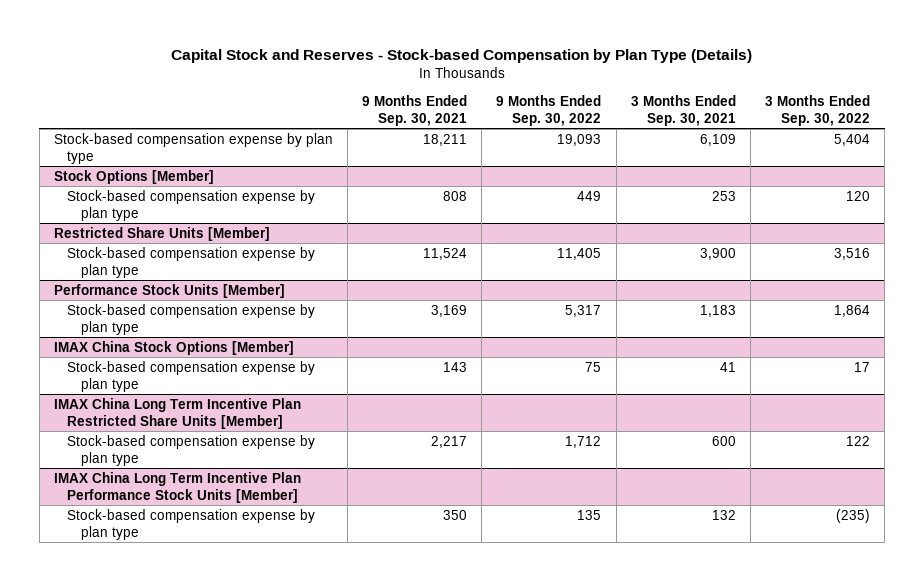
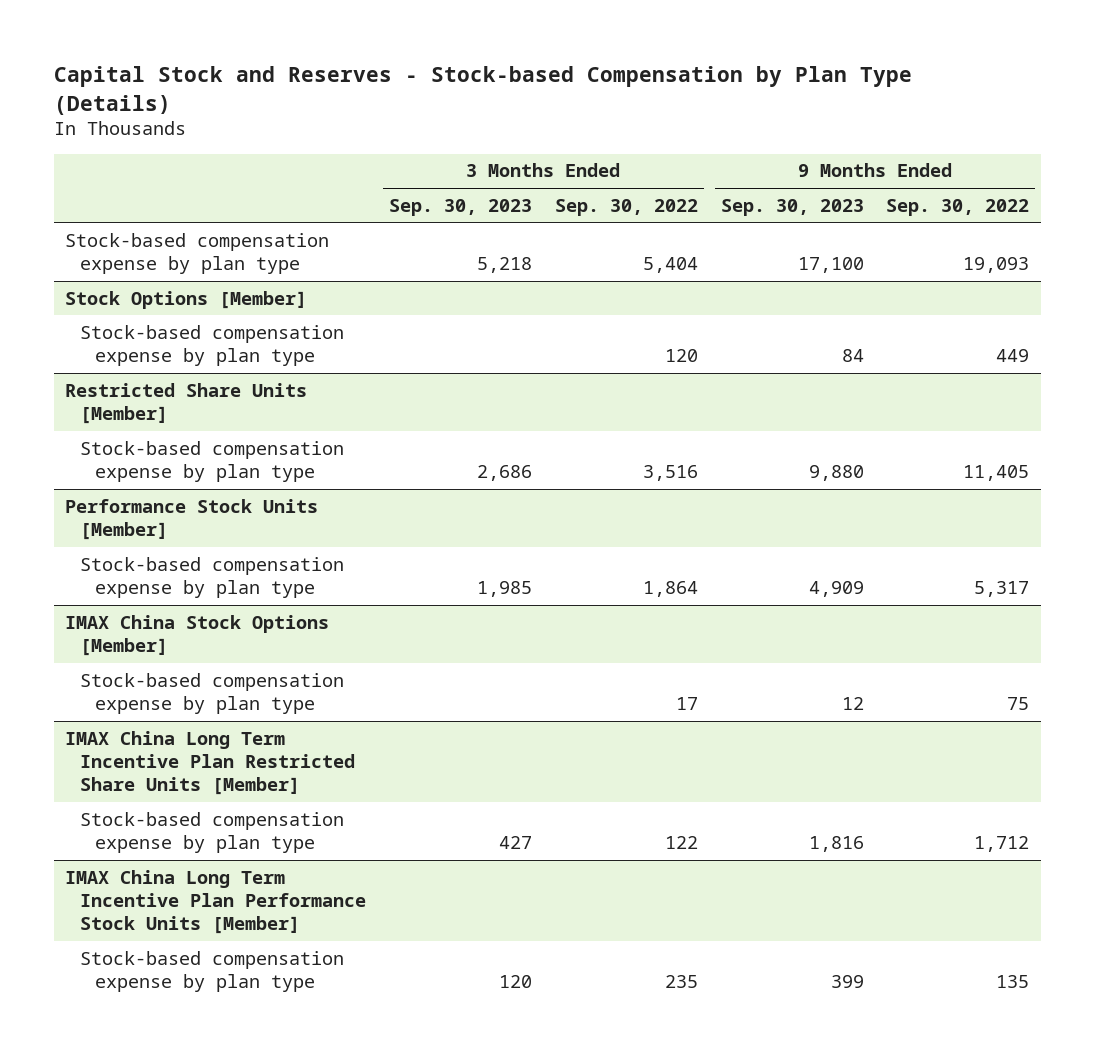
- | 9 Months Ended Sep. 30, 2021 | 9 Months Ended Sep. 30, 2022 | 3 Months Ended Sep. 30, 2021 | 3 Months Ended Sep. 30, 2022
+ | 3 Months Ended Sep. 30, 2023 | 3 Months Ended Sep. 30, 2022 | 9 Months Ended Sep. 30, 2023 | 9 Months Ended Sep. 30, 2022
@ IMAX China Long Term Incentive Plan Performance Stock Units [Member]
- Stock-based compensation expense by plan type | 350 | 135 | 132 | (235)
+ Stock-based compensation expense by plan type | 120 | 235 | 399 | 135

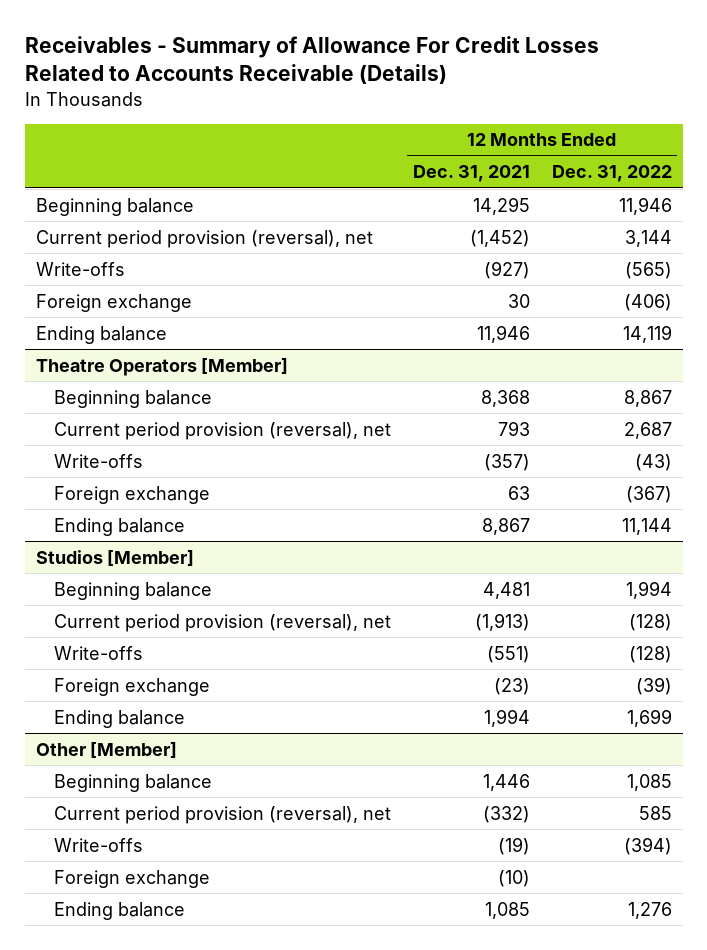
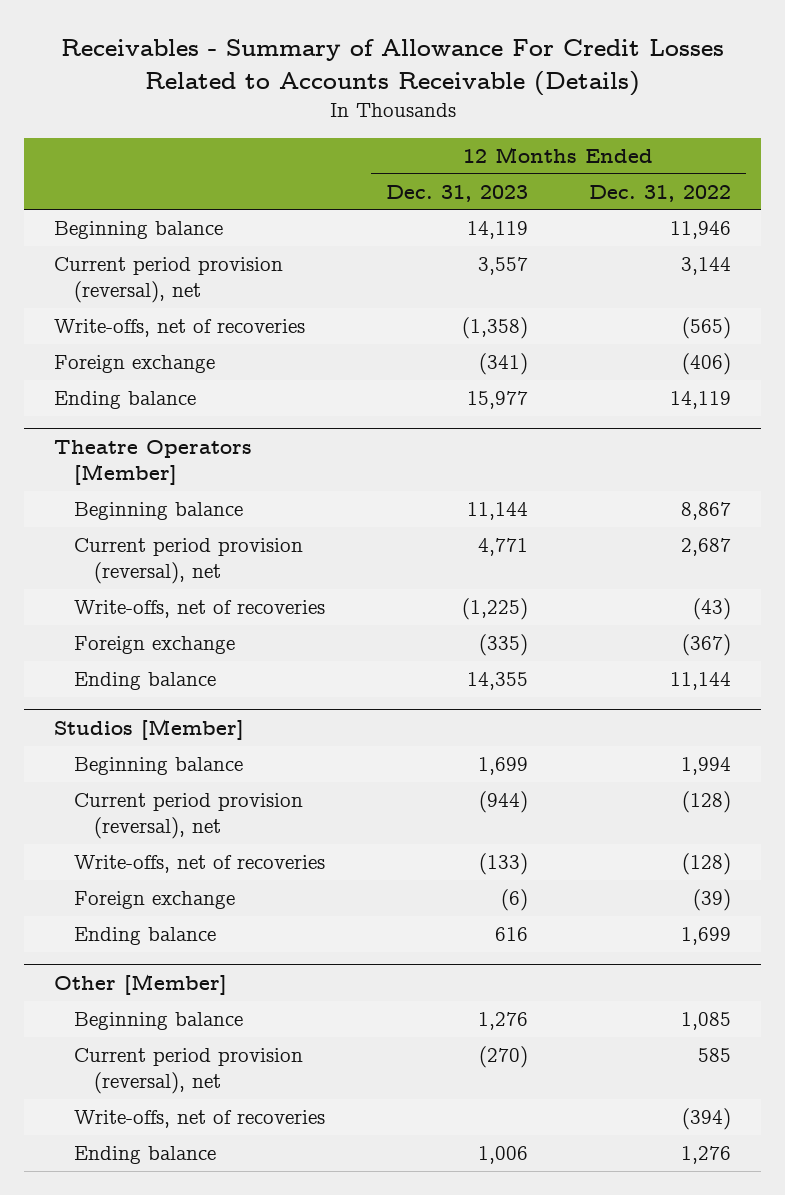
- | 12 Months Ended Dec. 31, 2021 | 12 Months Ended Dec. 31, 2022
+ | 12 Months Ended Dec. 31, 2023 | 12 Months Ended Dec. 31, 2022
- Write-offs | (927) | (565)
+ Write-offs, net of recoveries | (1,358) | (565)
@ Theatre Operators [Member]
- Write-offs | (357) | (43)
+ Write-offs, net of recoveries | (1,225) | (43)
@ Studios [Member]
- Write-offs | (551) | (128)
+ Write-offs, net of recoveries | (133) | (128)
@ Other [Member]
- Write-offs | (19) | (394)
- Foreign exchange | (10) |
+ Write-offs, net of recoveries | | (394)

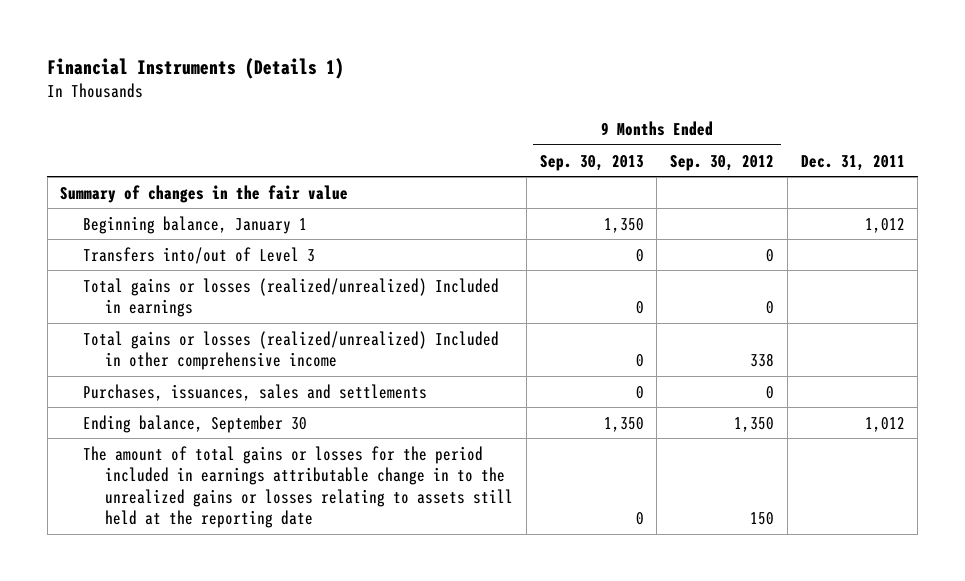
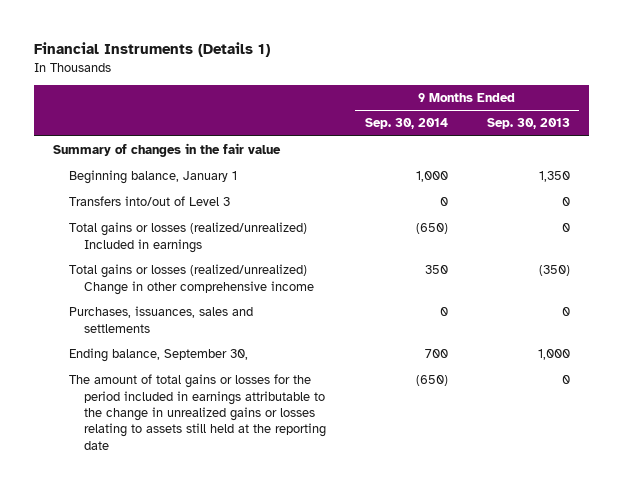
- | 9 Months Ended Sep. 30, 2013 | 9 Months Ended Sep. 30, 2012 | Dec. 31, 2011
+ | 9 Months Ended Sep. 30, 2014 | 9 Months Ended Sep. 30, 2013
- Total gains or losses (realized/unrealized) Included in other comprehensive income | 0 | 338 |
+ Total gains or losses (realized/unrealized) Change in other comprehensive income | 350 | (350)
- Ending balance, September 30 | 1,350 | 1,350 | 1,012
- The amount of total gains or losses for the period included in earnings attributable change in to the unrealized gains or losses relating to assets still held at the reporting date | 0 | 150 |
+ Ending balance, September 30, | 700 | 1,000
+ The amount of total gains or losses for the period included in earnings attributable to the change in unrealized gains or losses relating to assets still held at the reporting date | (650) | 0

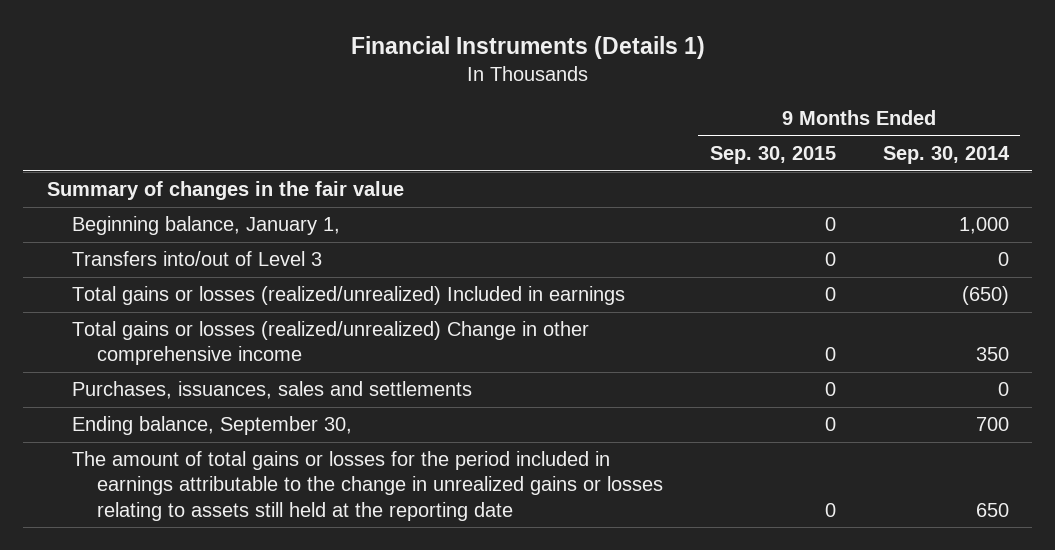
- | 9 Months Ended Sep. 30, 2014 | 9 Months Ended Sep. 30, 2013
+ | 9 Months Ended Sep. 30, 2015 | 9 Months Ended Sep. 30, 2014
- Beginning balance, January 1 | 1,000 | 1,350
+ Beginning balance, January 1, | 0 | 1,000
- The amount of total gains or losses for the period included in earnings attributable to the change in unrealized gains or losses relating to assets still held at the reporting date | (650) | 0
+ The amount of total gains or losses for the period included in earnings attributable to the change in unrealized gains or losses relating to assets still held at the reporting date | 0 | 650

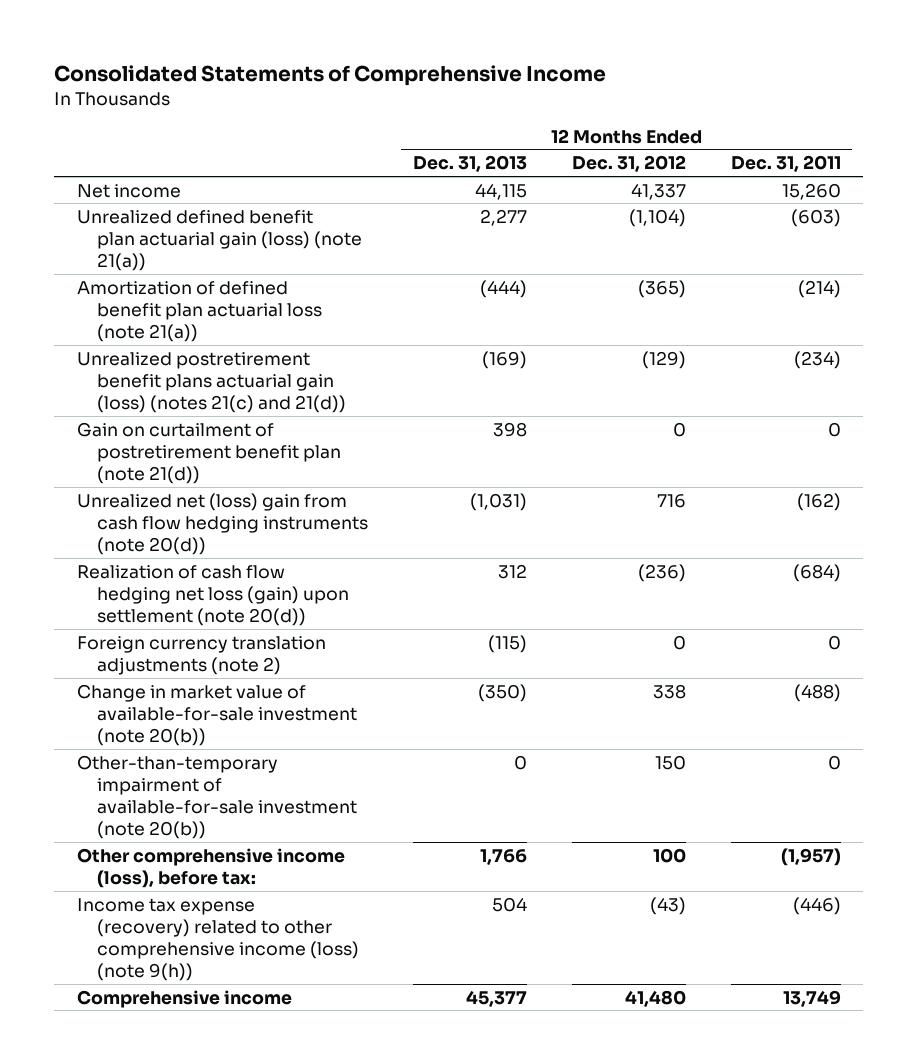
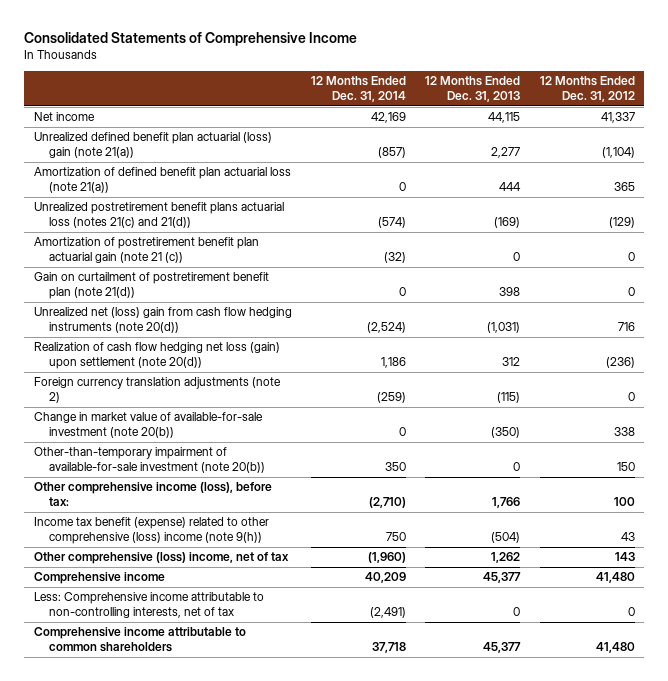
- | 12 Months Ended Dec. 31, 2013 | 12 Months Ended Dec. 31, 2012 | 12 Months Ended Dec. 31, 2011
+ | 12 Months Ended Dec. 31, 2014 | 12 Months Ended Dec. 31, 2013 | 12 Months Ended Dec. 31, 2012
- Unrealized defined benefit plan actuarial gain (loss) (note 21(a)) | 2,277 | (1,104) | (603)
- Amortization of defined benefit plan actuarial loss (note 21(a)) | (444) | (365) | (214)
- Unrealized postretirement benefit plans actuarial gain (loss) (notes 21(c) and 21(d)) | (169) | (129) | (234)
+ Unrealized defined benefit plan actuarial (loss) gain (note 21(a)) | (857) | 2,277 | (1,104)
+ Amortization of defined benefit plan actuarial loss (note 21(a)) | 0 | 444 | 365
+ Unrealized postretirement benefit plans actuarial loss (notes 21(c) and 21(d)) | (574) | (169) | (129)
+ Amortization of postretirement benefit plan actuarial gain (note 21 (c)) | (32) | 0 | 0
- Income tax expense (recovery) related to other comprehensive income (loss) (note 9(h)) | 504 | (43) | (446)
+ Income tax benefit (expense) related to other comprehensive (loss) income (note 9(h)) | 750 | (504) | 43
+ Other comprehensive (loss) income, net of tax | (1,960) | 1,262 | 143
+ Less: Comprehensive income attributable to non-controlling interests, net of tax | (2,491) | 0 | 0
+ Comprehensive income attributable to common shareholders | 37,718 | 45,377 | 41,480

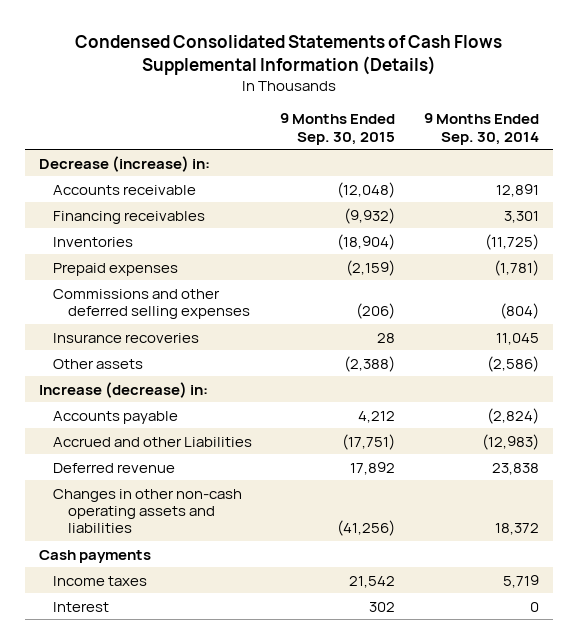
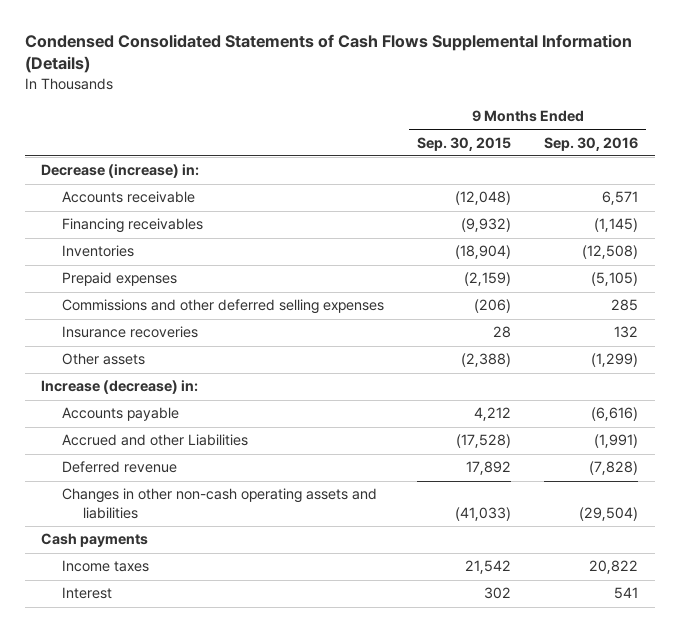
- | 9 Months Ended Sep. 30, 2015 | 9 Months Ended Sep. 30, 2014
+ | 9 Months Ended Sep. 30, 2015 | 9 Months Ended Sep. 30, 2016
- Accrued and other Liabilities | (17,751) | (12,983)
+ Accrued and other Liabilities | (17,528) | (1,991)
- Changes in other non-cash operating assets and liabilities | (41,256) | 18,372
+ Changes in other non-cash operating assets and liabilities | (41,033) | (29,504)

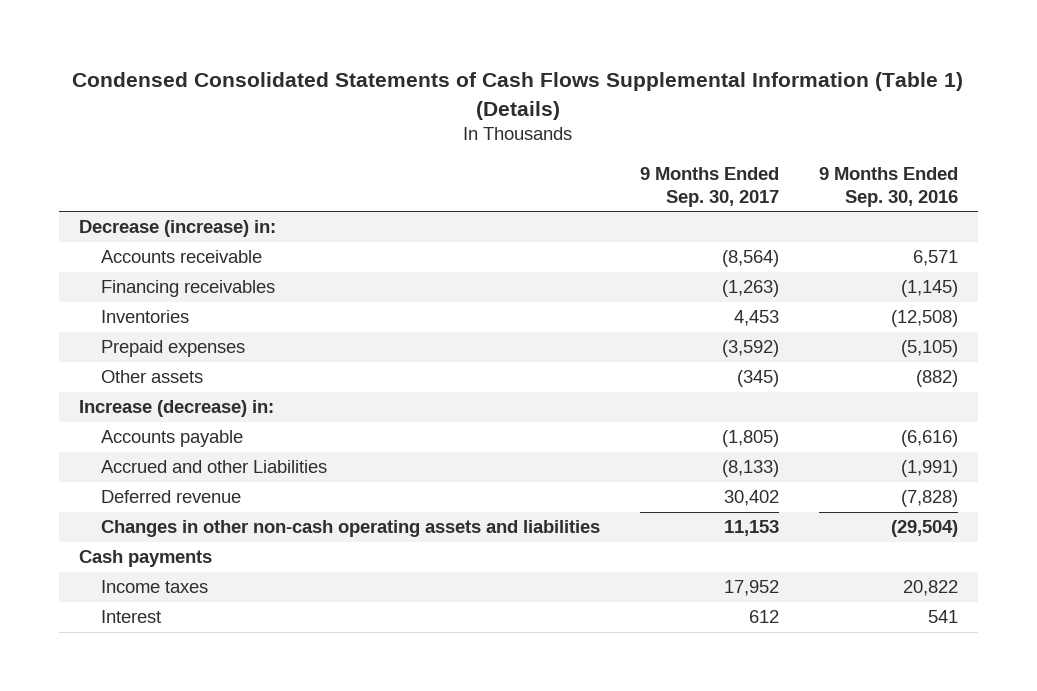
- Condensed Consolidated Statements of Cash Flows Supplemental Information (Details)
+ Condensed Consolidated Statements of Cash Flows Supplemental Information (Table 1) (Details)
- | 9 Months Ended Sep. 30, 2015 | 9 Months Ended Sep. 30, 2016
+ | 9 Months Ended Sep. 30, 2017 | 9 Months Ended Sep. 30, 2016
- Commissions and other deferred selling expenses | (206) | 285
- Insurance recoveries | 28 | 132
- Other assets | (2,388) | (1,299)
+ Other assets | (345) | (882)

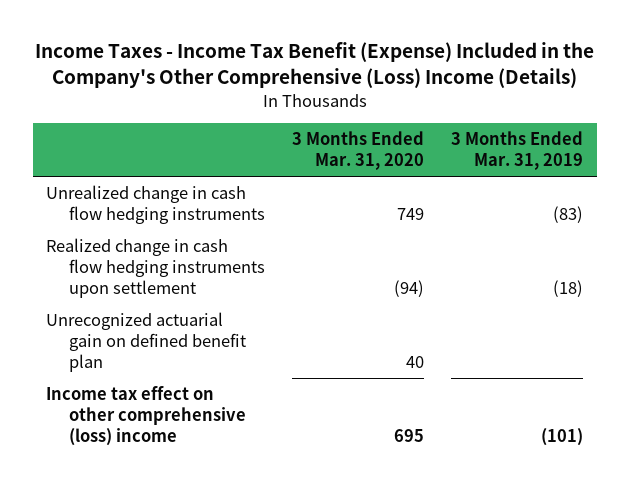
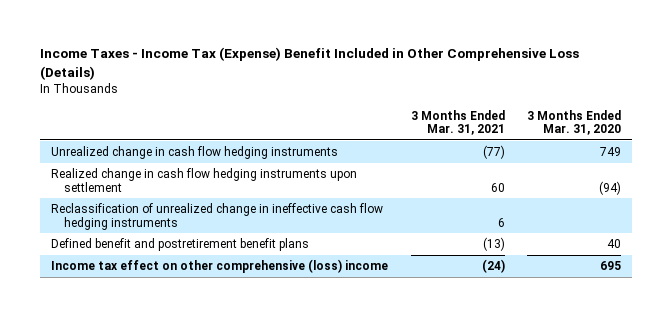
- Income Taxes - Income Tax Benefit (Expense) Included in the Company's Other Comprehensive (Loss) Income (Details)
+ Income Taxes - Income Tax (Expense) Benefit Included in Other Comprehensive Loss (Details)
- | 3 Months Ended Mar. 31, 2020 | 3 Months Ended Mar. 31, 2019
+ | 3 Months Ended Mar. 31, 2021 | 3 Months Ended Mar. 31, 2020
- Unrecognized actuarial gain on defined benefit plan | 40 |
+ Reclassification of unrealized change in ineffective cash flow hedging instruments | 6 |
+ Defined benefit and postretirement benefit plans | (13) | 40

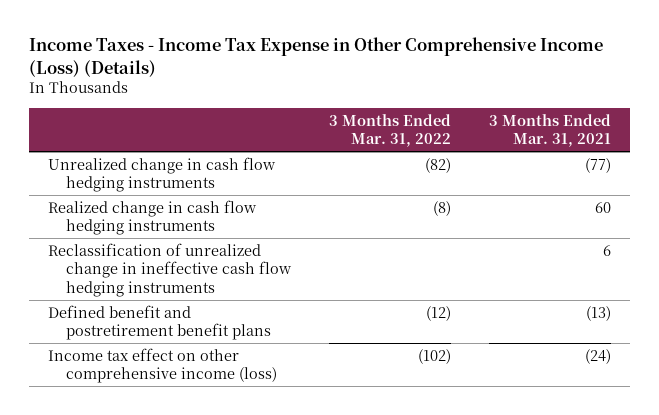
- Income Taxes - Income Tax (Expense) Benefit Included in Other Comprehensive Loss (Details)
+ Income Taxes - Income Tax Expense in Other Comprehensive Income (Loss) (Details)
- | 3 Months Ended Mar. 31, 2021 | 3 Months Ended Mar. 31, 2020
+ | 3 Months Ended Mar. 31, 2022 | 3 Months Ended Mar. 31, 2021
- Realized change in cash flow hedging instruments upon settlement | 60 | (94)
+ Realized change in cash flow hedging instruments | (8) | 60
- Income tax effect on other comprehensive (loss) income | (24) | 695
+ Income tax effect on other comprehensive income (loss) | (102) | (24)

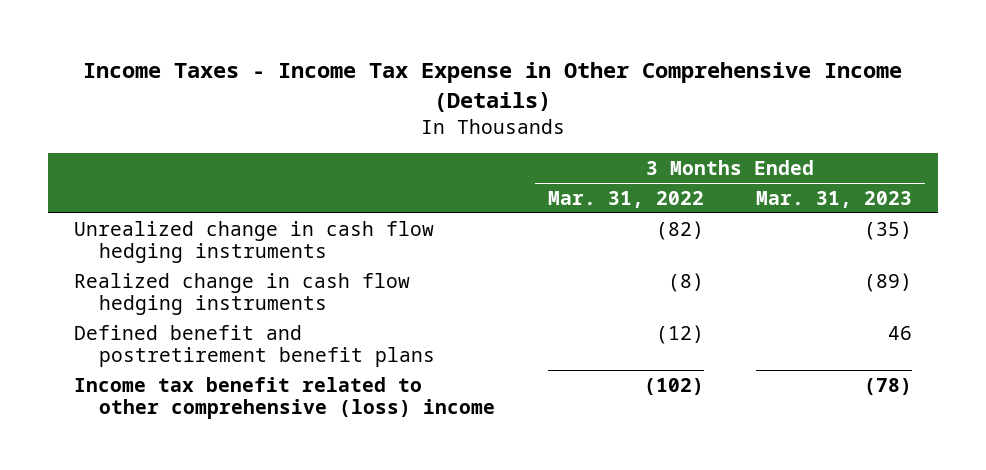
- Income Taxes - Income Tax Expense in Other Comprehensive Income (Loss) (Details)
+ Income Taxes - Income Tax Expense in Other Comprehensive Income (Details)
- | 3 Months Ended Mar. 31, 2022 | 3 Months Ended Mar. 31, 2021
+ | 3 Months Ended Mar. 31, 2022 | 3 Months Ended Mar. 31, 2023
- Reclassification of unrealized change in ineffective cash flow hedging instruments | | 6
- Income tax effect on other comprehensive income (loss) | (102) | (24)
+ Income tax benefit related to other comprehensive (loss) income | (102) | (78)

